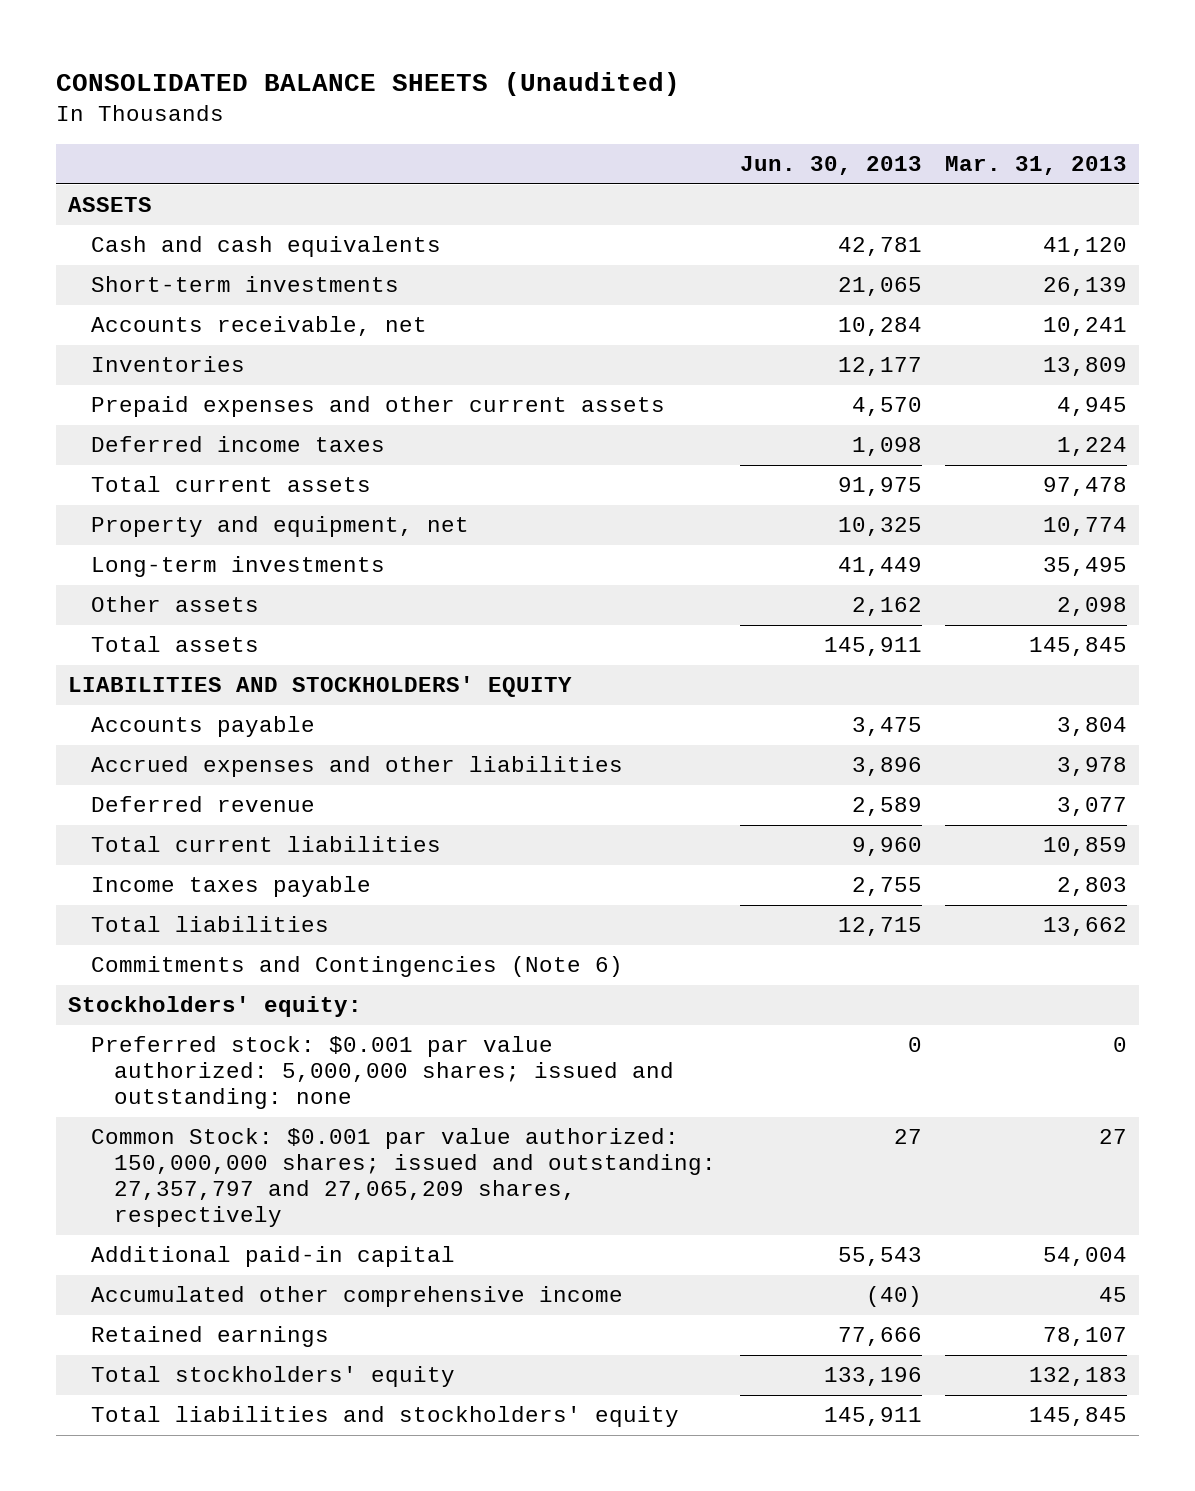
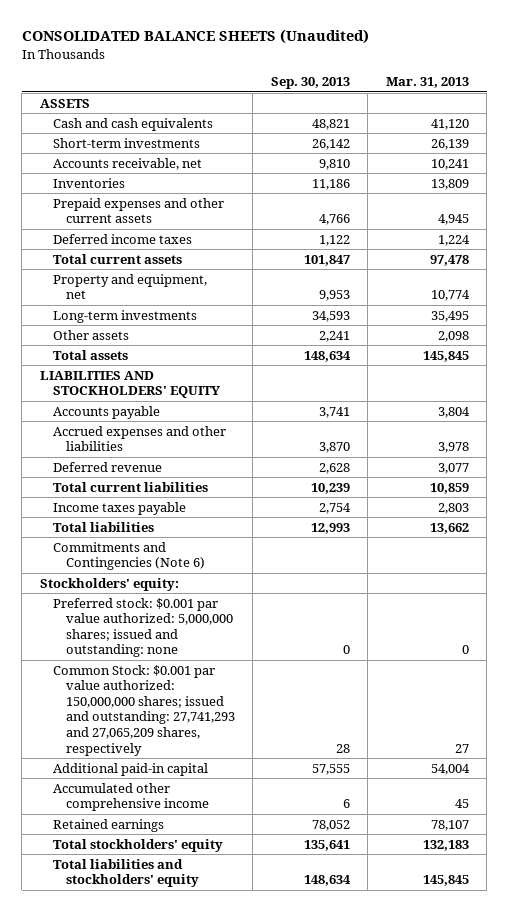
- | Jun. 30, 2013 | Mar. 31, 2013
+ | Sep. 30, 2013 | Mar. 31, 2013
- Common Stock: $0.001 par value authorized: 150,000,000 shares; issued and outstanding: 27,357,797 and 27,065,209 shares, respectively | 27 | 27
+ Common Stock: $0.001 par value authorized: 150,000,000 shares; issued and outstanding: 27,741,293 and 27,065,209 shares, respectively | 28 | 27

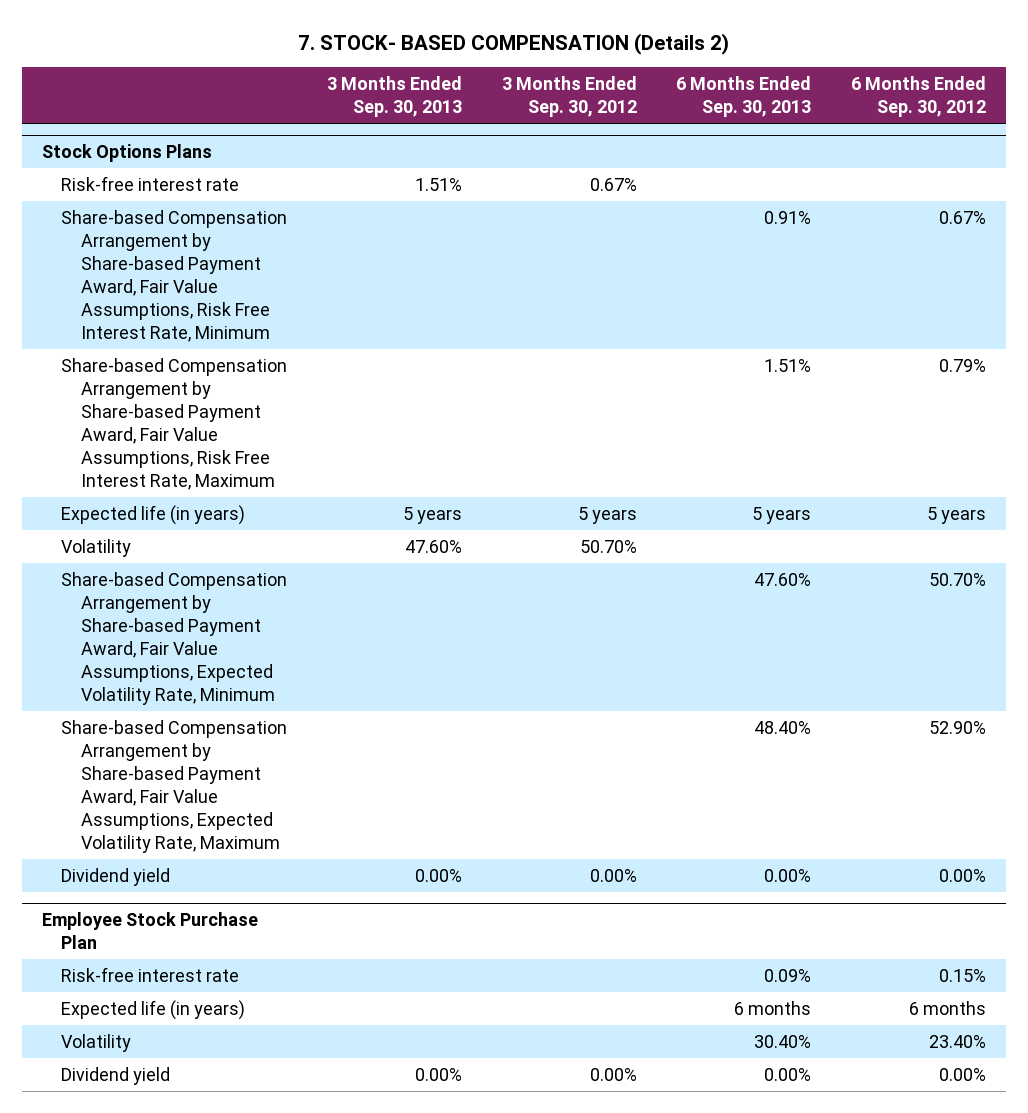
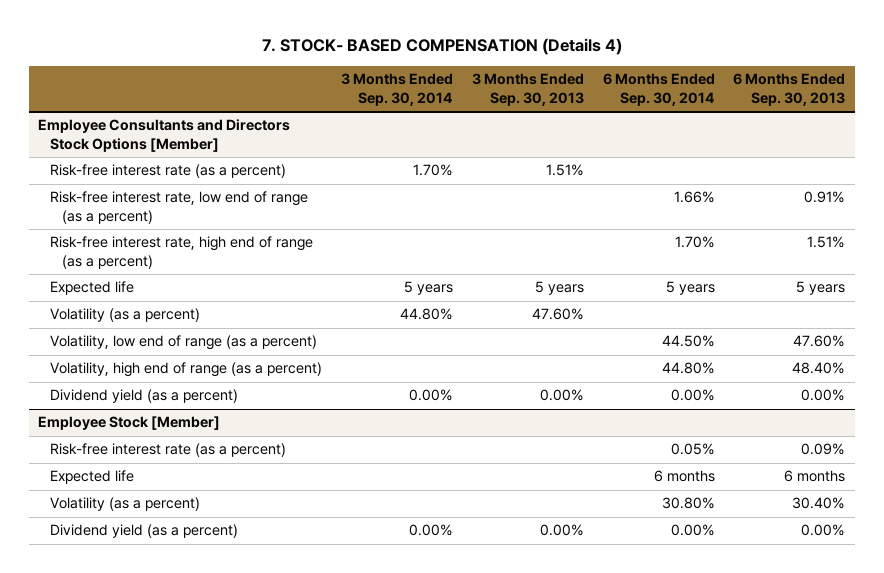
- 7. STOCK- BASED COMPENSATION (Details 2)
+ 7. STOCK- BASED COMPENSATION (Details 4)
- | 3 Months Ended Sep. 30, 2013 | 3 Months Ended Sep. 30, 2012 | 6 Months Ended Sep. 30, 2013 | 6 Months Ended Sep. 30, 2012
+ | 3 Months Ended Sep. 30, 2014 | 3 Months Ended Sep. 30, 2013 | 6 Months Ended Sep. 30, 2014 | 6 Months Ended Sep. 30, 2013
- Stock Options Plans
- Risk-free interest rate | 1.51% | 0.67% | |
- Share-based Compensation Arrangement by Share-based Payment Award, Fair Value Assumptions, Risk Free Interest Rate, Minimum | | | 0.91% | 0.67%
- Share-based Compensation Arrangement by Share-based Payment Award, Fair Value Assumptions, Risk Free Interest Rate, Maximum | | | 1.51% | 0.79%
- Expected life (in years) | 5 years | 5 years | 5 years | 5 years
- Volatility | 47.60% | 50.70% | |
- Share-based Compensation Arrangement by Share-based Payment Award, Fair Value Assumptions, Expected Volatility Rate, Minimum | | | 47.60% | 50.70%
- Share-based Compensation Arrangement by Share-based Payment Award, Fair Value Assumptions, Expected Volatility Rate, Maximum | | | 48.40% | 52.90%
- Dividend yield | 0.00% | 0.00% | 0.00% | 0.00%
- Employee Stock Purchase Plan
- Risk-free interest rate | | | 0.09% | 0.15%
- Expected life (in years) | | | 6 months | 6 months
- Volatility | | | 30.40% | 23.40%
- Dividend yield | 0.00% | 0.00% | 0.00% | 0.00%
+ Employee Consultants and Directors Stock Options [Member]
+ Risk-free interest rate (as a percent) | 1.70% | 1.51% | |
+ Risk-free interest rate, low end of range (as a percent) | | | 1.66% | 0.91%
+ Risk-free interest rate, high end of range (as a percent) | | | 1.70% | 1.51%
+ Expected life | 5 years | 5 years | 5 years | 5 years
+ Volatility (as a percent) | 44.80% | 47.60% | |
+ Volatility, low end of range (as a percent) | | | 44.50% | 47.60%
+ Volatility, high end of range (as a percent) | | | 44.80% | 48.40%
+ Dividend yield (as a percent) | 0.00% | 0.00% | 0.00% | 0.00%
+ Employee Stock [Member]
+ Risk-free interest rate (as a percent) | | | 0.05% | 0.09%
+ Expected life | | | 6 months | 6 months
+ Volatility (as a percent) | | | 30.80% | 30.40%
+ Dividend yield (as a percent) | 0.00% | 0.00% | 0.00% | 0.00%

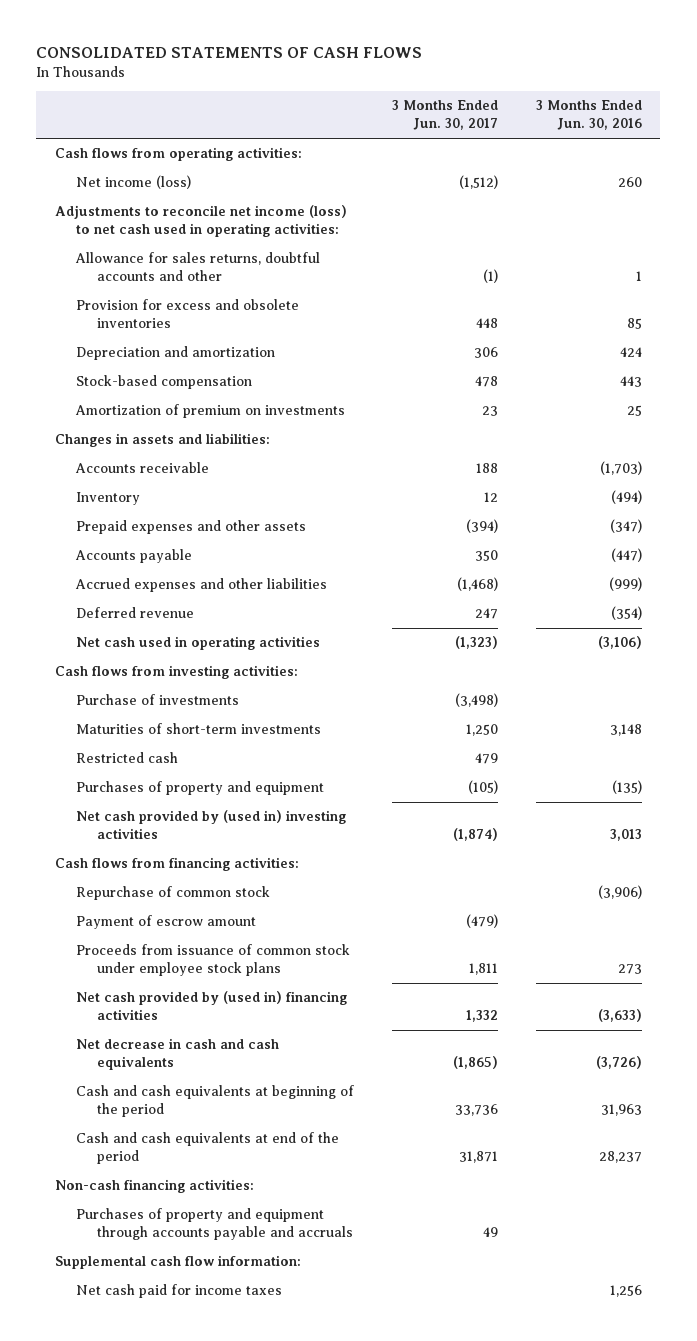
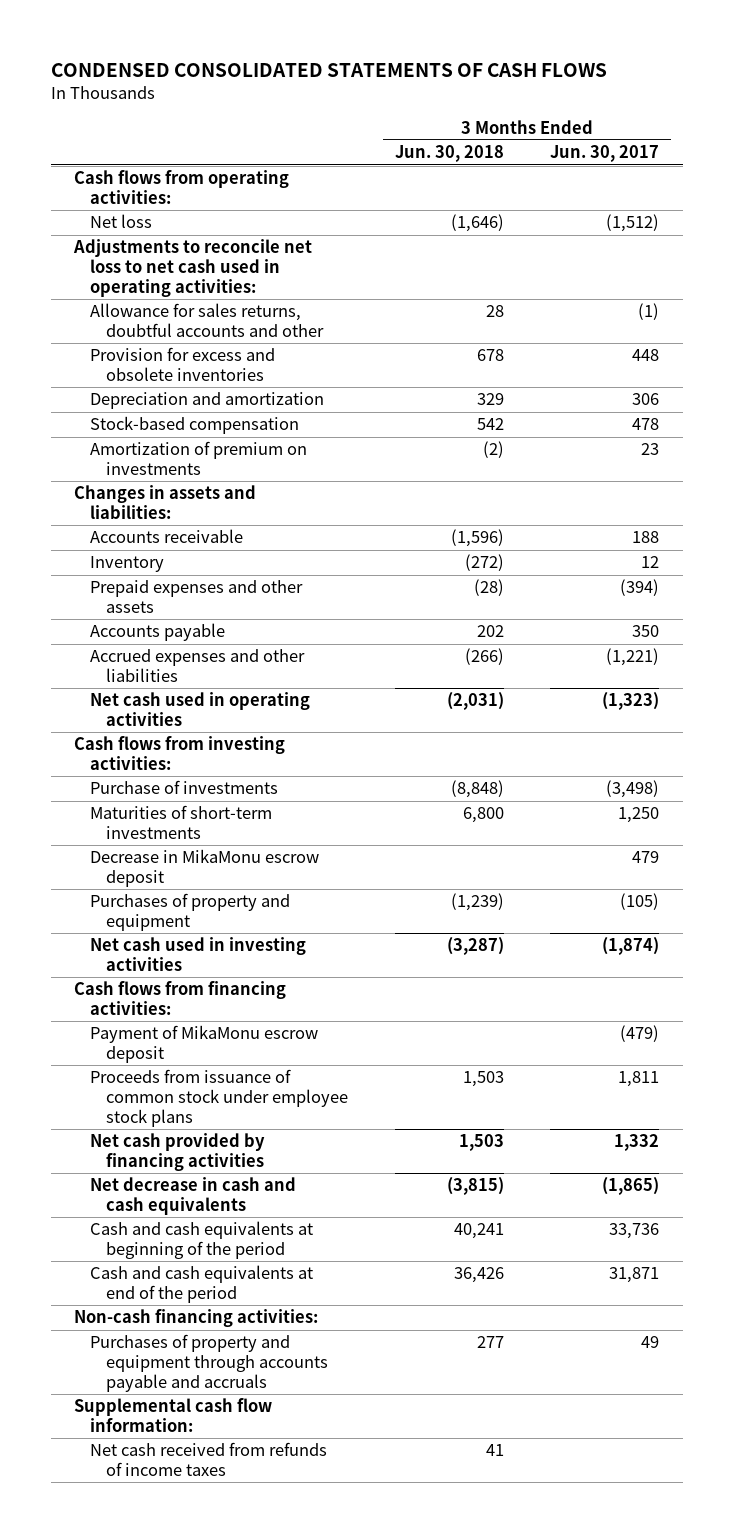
- CONSOLIDATED STATEMENTS OF CASH FLOWS
+ CONDENSED CONSOLIDATED STATEMENTS OF CASH FLOWS
- | 3 Months Ended Jun. 30, 2017 | 3 Months Ended Jun. 30, 2016
+ | 3 Months Ended Jun. 30, 2018 | 3 Months Ended Jun. 30, 2017
- Net income (loss) | (1,512) | 260
- Adjustments to reconcile net income (loss) to net cash used in operating activities:
+ Net loss | (1,646) | (1,512)
+ Adjustments to reconcile net loss to net cash used in operating activities:
- Accrued expenses and other liabilities | (1,468) | (999)
- Deferred revenue | 247 | (354)
+ Accrued expenses and other liabilities | (266) | (1,221)
- Restricted cash | 479 |
+ Decrease in MikaMonu escrow deposit | | 479
- Net cash provided by (used in) investing activities | (1,874) | 3,013
+ Net cash used in investing activities | (3,287) | (1,874)
- Repurchase of common stock | | (3,906)
- Payment of escrow amount | (479) |
+ Payment of MikaMonu escrow deposit | | (479)
- Net cash provided by (used in) financing activities | 1,332 | (3,633)
+ Net cash provided by financing activities | 1,503 | 1,332
- Net cash paid for income taxes | | 1,256
+ Net cash received from refunds of income taxes | 41 |

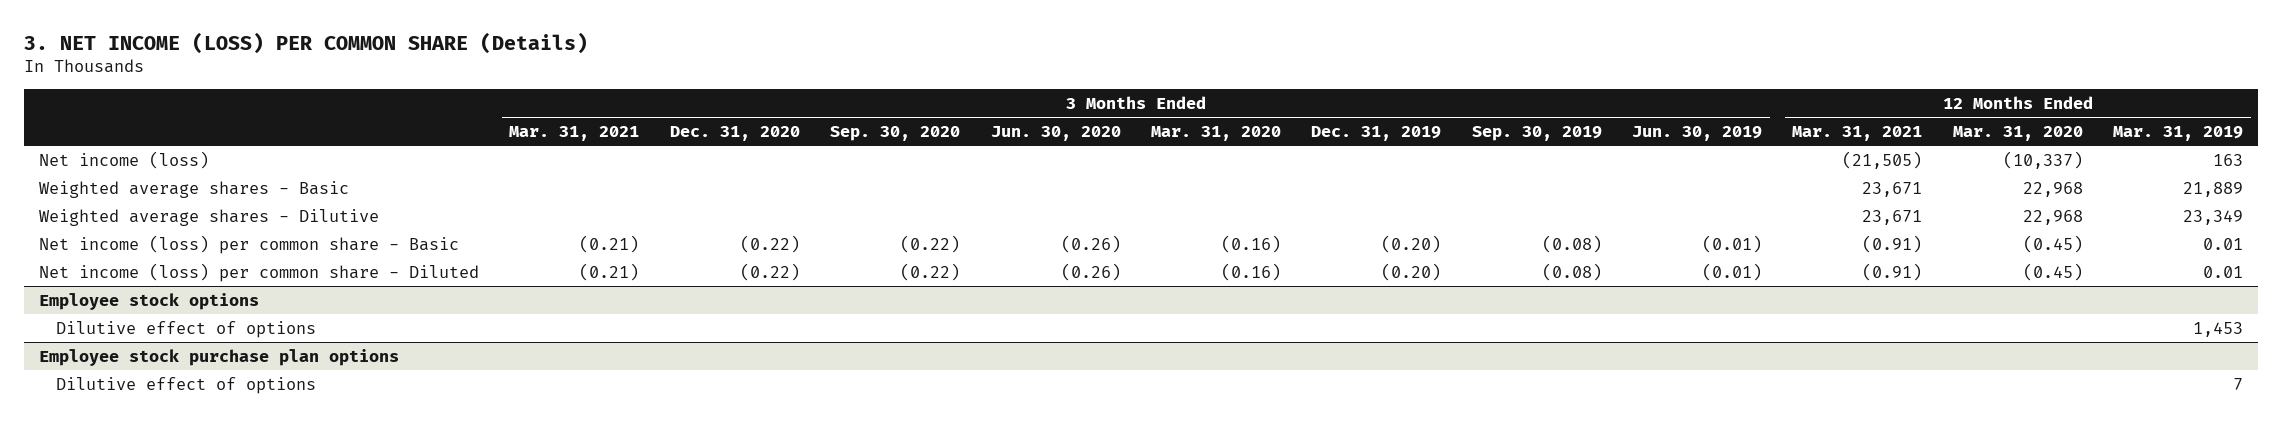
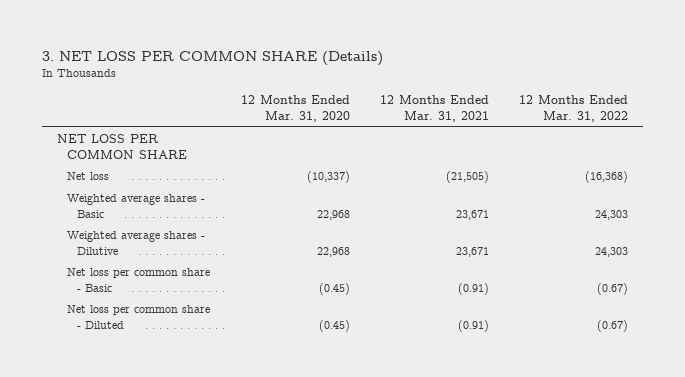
- 3. NET INCOME (LOSS) PER COMMON SHARE (Details)
+ 3. NET LOSS PER COMMON SHARE (Details)
- | 3 Months Ended Mar. 31, 2021 | 3 Months Ended Dec. 31, 2020 | 3 Months Ended Sep. 30, 2020 | 3 Months Ended Jun. 30, 2020 | 3 Months Ended Mar. 31, 2020 | 3 Months Ended Dec. 31, 2019 | 3 Months Ended Sep. 30, 2019 | 3 Months Ended Jun. 30, 2019 | 12 Months Ended Mar. 31, 2021 | 12 Months Ended Mar. 31, 2020 | 12 Months Ended Mar. 31, 2019
+ | 12 Months Ended Mar. 31, 2020 | 12 Months Ended Mar. 31, 2021 | 12 Months Ended Mar. 31, 2022
- Net income (loss) | | | | | | | | | (21,505) | (10,337) | 163
+ NET LOSS PER COMMON SHARE
+ Net loss | (10,337) | (21,505) | (16,368)
- Net income (loss) per common share - Basic | (0.21) | (0.22) | (0.22) | (0.26) | (0.16) | (0.20) | (0.08) | (0.01) | (0.91) | (0.45) | 0.01
- Net income (loss) per common share - Diluted | (0.21) | (0.22) | (0.22) | (0.26) | (0.16) | (0.20) | (0.08) | (0.01) | (0.91) | (0.45) | 0.01
- Employee stock options
- Dilutive effect of options | | | | | | | | | | | 1,453
- Employee stock purchase plan options
- Dilutive effect of options | | | | | | | | | | | 7
+ Net loss per common share - Basic | (0.45) | (0.91) | (0.67)
+ Net loss per common share - Diluted | (0.45) | (0.91) | (0.67)

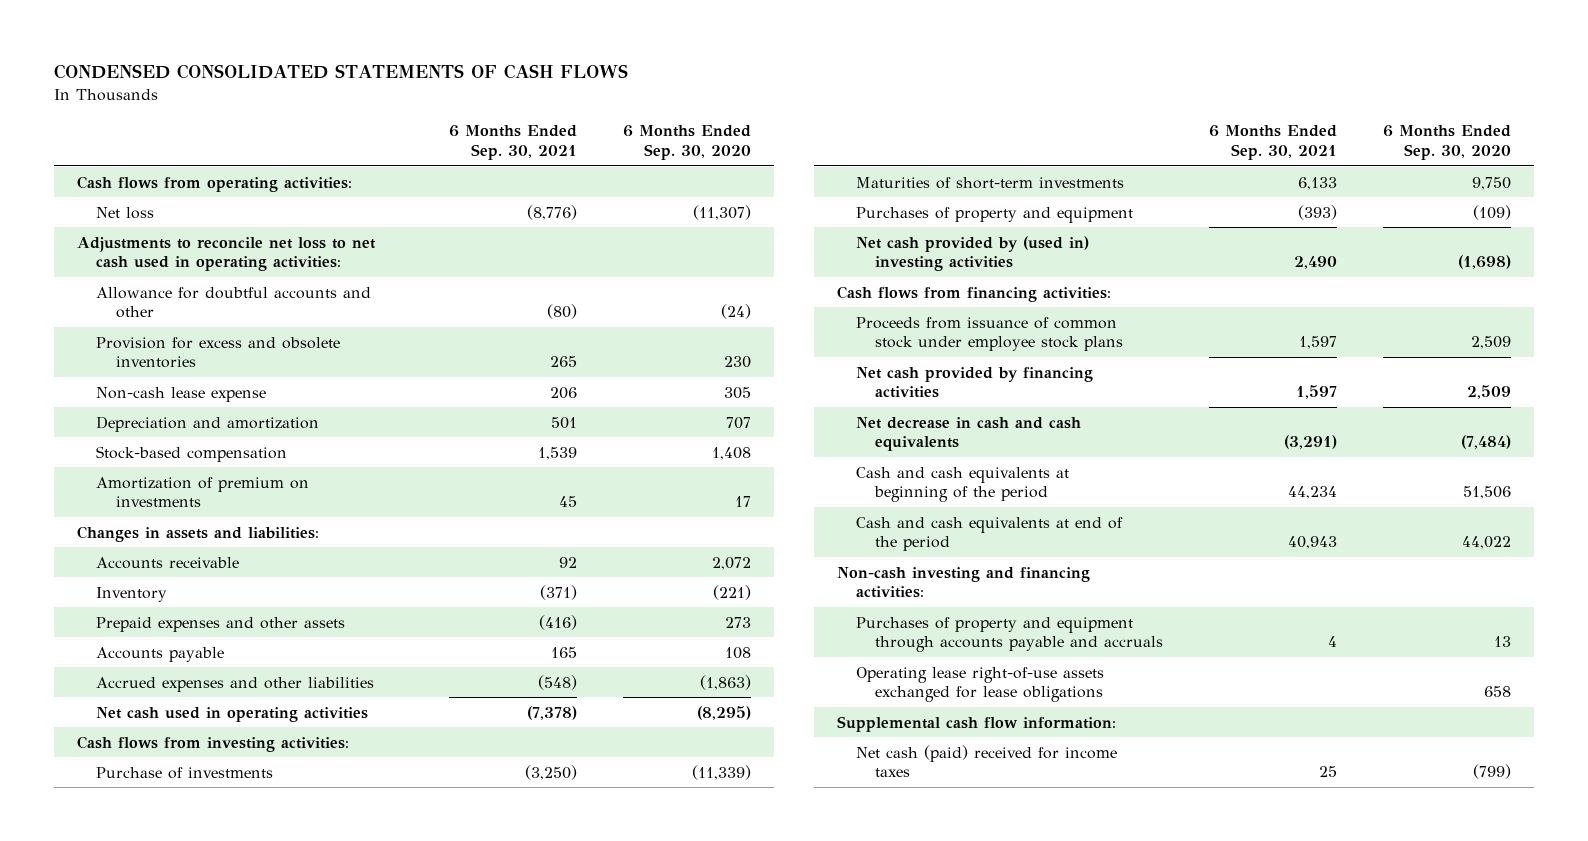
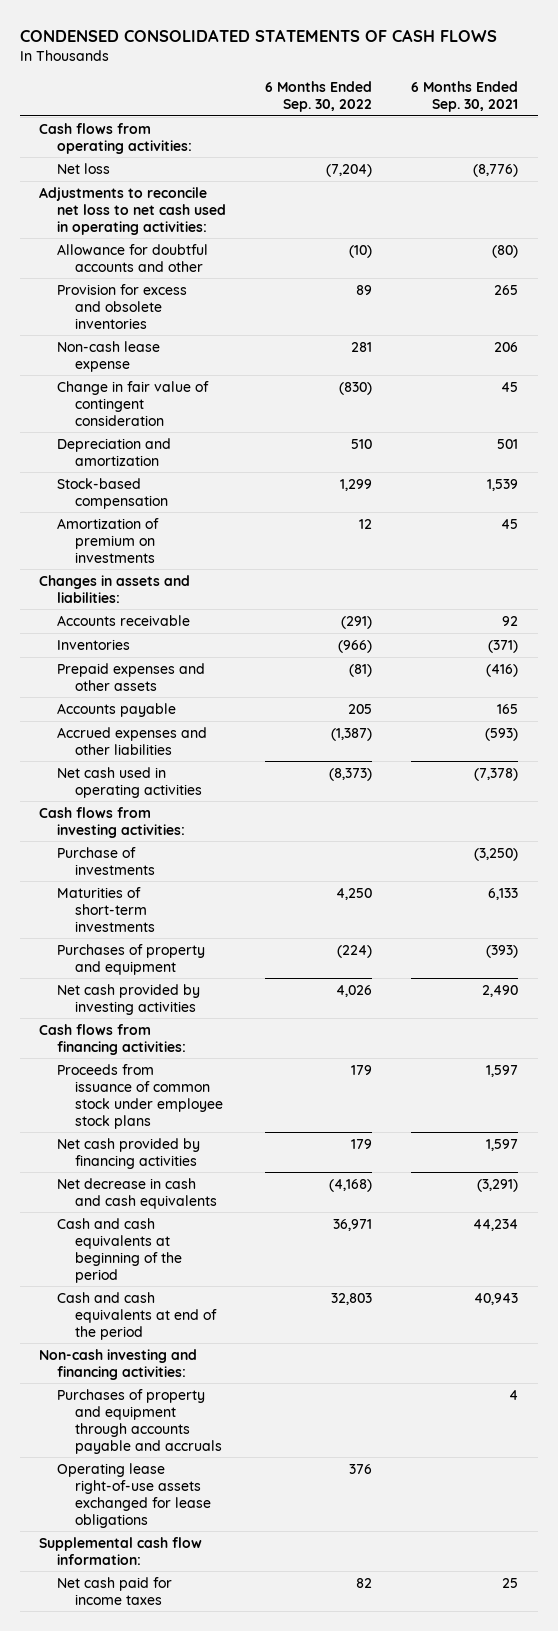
- | 6 Months Ended Sep. 30, 2021 | 6 Months Ended Sep. 30, 2020
+ | 6 Months Ended Sep. 30, 2022 | 6 Months Ended Sep. 30, 2021
+ Change in fair value of contingent consideration | (830) | 45
- Inventory | (371) | (221)
+ Inventories | (966) | (371)
- Accrued expenses and other liabilities | (548) | (1,863)
+ Accrued expenses and other liabilities | (1,387) | (593)
- Net cash provided by (used in) investing activities | 2,490 | (1,698)
+ Net cash provided by investing activities | 4,026 | 2,490
- Net cash (paid) received for income taxes | 25 | (799)
+ Net cash paid for income taxes | 82 | 25

